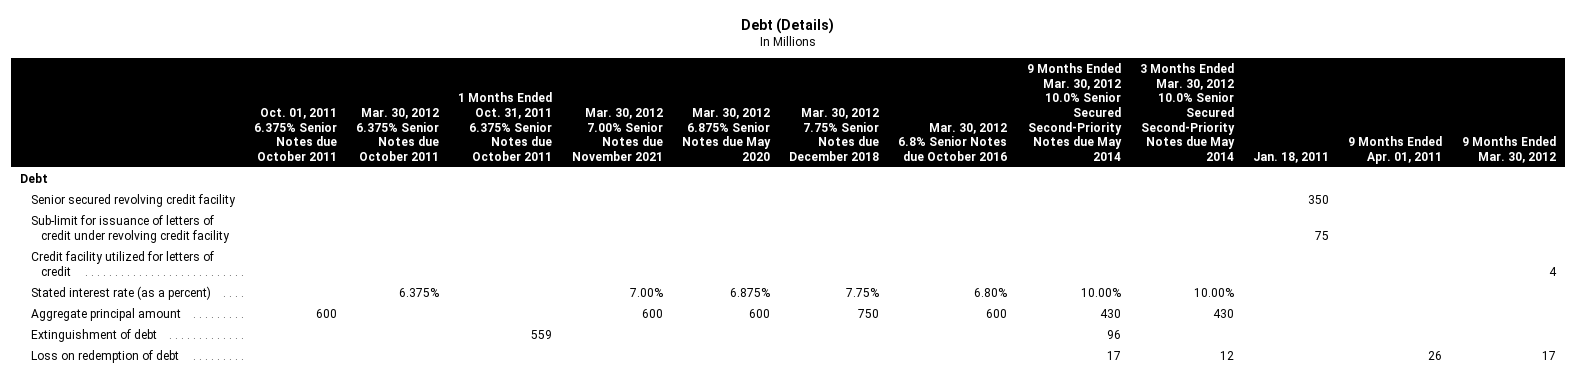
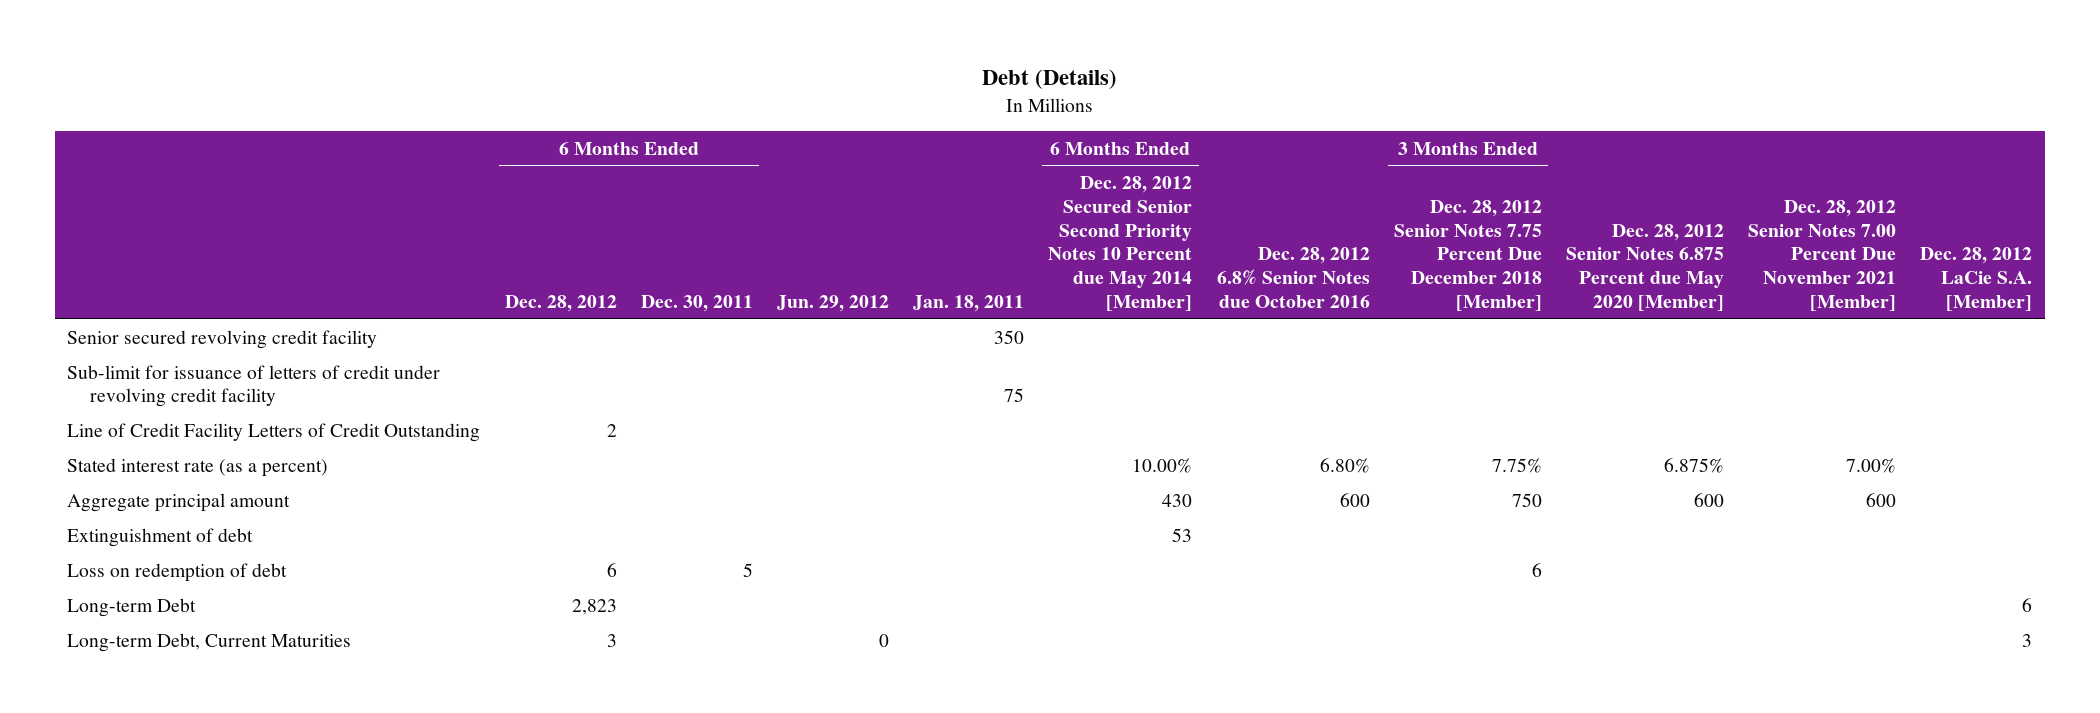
- | Oct. 01, 2011 6.375% Senior Notes due October 2011 | Mar. 30, 2012 6.375% Senior Notes due October 2011 | 1 Months Ended Oct. 31, 2011 6.375% Senior Notes due October 2011 | Mar. 30, 2012 7.00% Senior Notes due November 2021 | Mar. 30, 2012 6.875% Senior Notes due May 2020 | Mar. 30, 2012 7.75% Senior Notes due December 2018 | Mar. 30, 2012 6.8% Senior Notes due October 2016 | 9 Months Ended Mar. 30, 2012 10.0% Senior Secured Second-Priority Notes due May 2014 | 3 Months Ended Mar. 30, 2012 10.0% Senior Secured Second-Priority Notes due May 2014 | Jan. 18, 2011 | 9 Months Ended Apr. 01, 2011 | 9 Months Ended Mar. 30, 2012
+ | 6 Months Ended Dec. 28, 2012 | 6 Months Ended Dec. 30, 2011 | Jun. 29, 2012 | Jan. 18, 2011 | 6 Months Ended Dec. 28, 2012 Secured Senior Second Priority Notes 10 Percent due May 2014 [Member] | Dec. 28, 2012 6.8% Senior Notes due October 2016 | 3 Months Ended Dec. 28, 2012 Senior Notes 7.75 Percent Due December 2018 [Member] | Dec. 28, 2012 Senior Notes 6.875 Percent due May 2020 [Member] | Dec. 28, 2012 Senior Notes 7.00 Percent Due November 2021 [Member] | Dec. 28, 2012 LaCie S.A. [Member]
- Debt
- Credit facility utilized for letters of credit | | | | | | | | | | | | 4
+ Line of Credit Facility Letters of Credit Outstanding | 2 | | | | | | | | |
+ Long-term Debt | 2,823 | | | | | | | | | 6
+ Long-term Debt, Current Maturities | 3 | | 0 | | | | | | | 3

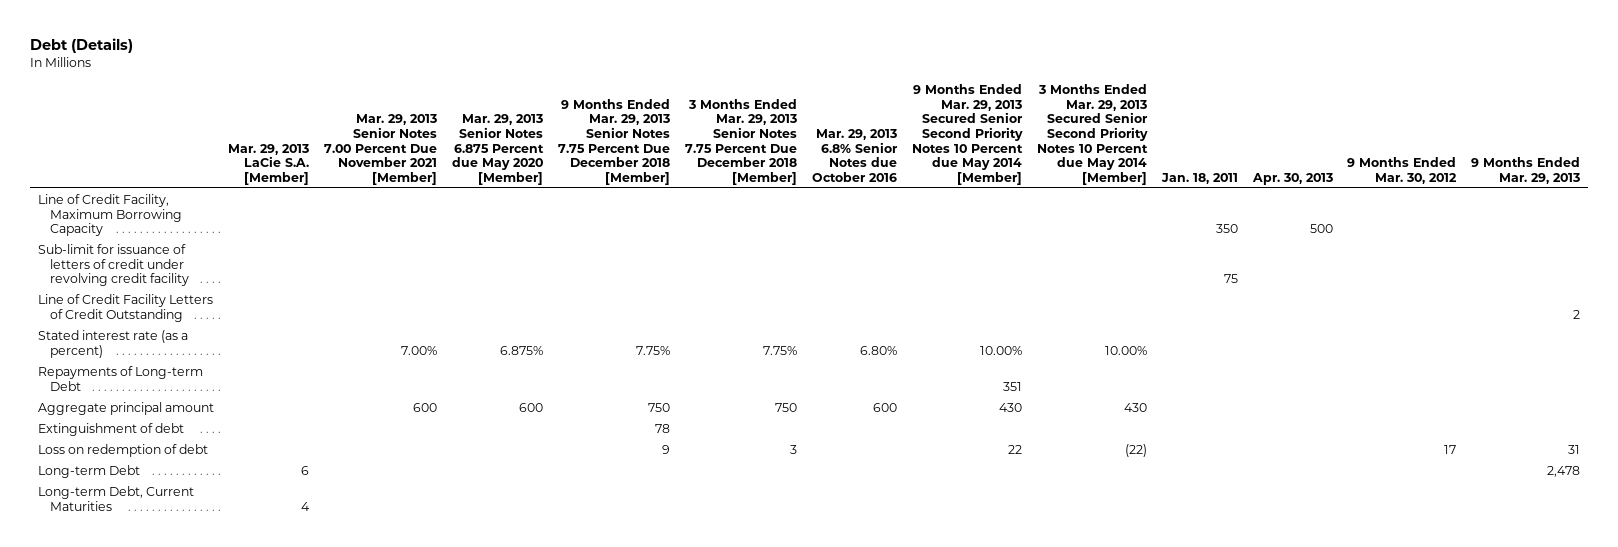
- | 6 Months Ended Dec. 28, 2012 | 6 Months Ended Dec. 30, 2011 | Jun. 29, 2012 | Jan. 18, 2011 | 6 Months Ended Dec. 28, 2012 Secured Senior Second Priority Notes 10 Percent due May 2014 [Member] | Dec. 28, 2012 6.8% Senior Notes due October 2016 | 3 Months Ended Dec. 28, 2012 Senior Notes 7.75 Percent Due December 2018 [Member] | Dec. 28, 2012 Senior Notes 6.875 Percent due May 2020 [Member] | Dec. 28, 2012 Senior Notes 7.00 Percent Due November 2021 [Member] | Dec. 28, 2012 LaCie S.A. [Member]
+ | Mar. 29, 2013 LaCie S.A. [Member] | Mar. 29, 2013 Senior Notes 7.00 Percent Due November 2021 [Member] | Mar. 29, 2013 Senior Notes 6.875 Percent due May 2020 [Member] | 9 Months Ended Mar. 29, 2013 Senior Notes 7.75 Percent Due December 2018 [Member] | 3 Months Ended Mar. 29, 2013 Senior Notes 7.75 Percent Due December 2018 [Member] | Mar. 29, 2013 6.8% Senior Notes due October 2016 | 9 Months Ended Mar. 29, 2013 Secured Senior Second Priority Notes 10 Percent due May 2014 [Member] | 3 Months Ended Mar. 29, 2013 Secured Senior Second Priority Notes 10 Percent due May 2014 [Member] | Jan. 18, 2011 | Apr. 30, 2013 | 9 Months Ended Mar. 30, 2012 | 9 Months Ended Mar. 29, 2013
- Senior secured revolving credit facility | | | | 350 | | | | | |
+ Line of Credit Facility, Maximum Borrowing Capacity | | | | | | | | | 350 | 500 | |
+ Repayments of Long-term Debt | | | | | | | 351 | | | | |

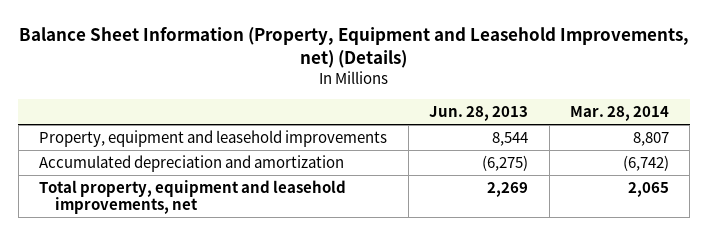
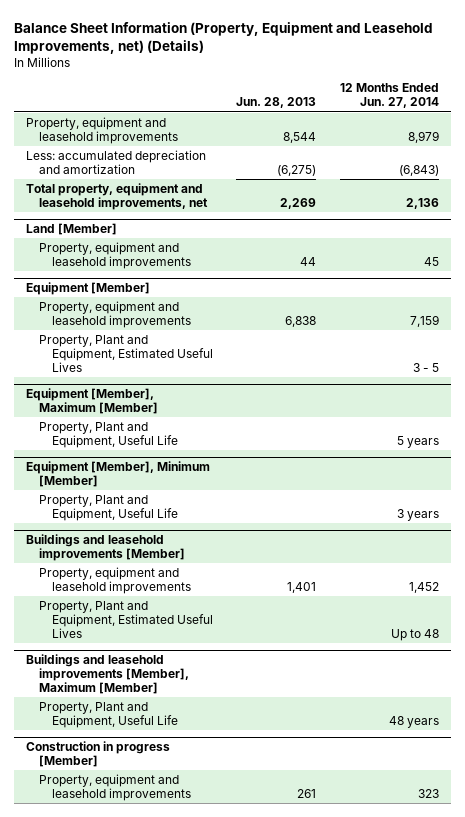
- | Jun. 28, 2013 | Mar. 28, 2014
+ | Jun. 28, 2013 | 12 Months Ended Jun. 27, 2014
- Accumulated depreciation and amortization | (6,275) | (6,742)
+ Less: accumulated depreciation and amortization | (6,275) | (6,843)
+ Land [Member]
+ Property, equipment and leasehold improvements | 44 | 45
+ Equipment [Member]
+ Property, equipment and leasehold improvements | 6,838 | 7,159
+ Property, Plant and Equipment, Estimated Useful Lives | | 3 - 5
+ Equipment [Member], Maximum [Member]
+ Property, Plant and Equipment, Useful Life | | 5 years
+ Equipment [Member], Minimum [Member]
+ Property, Plant and Equipment, Useful Life | | 3 years
+ Buildings and leasehold improvements [Member]
+ Property, equipment and leasehold improvements | 1,401 | 1,452
+ Property, Plant and Equipment, Estimated Useful Lives | | Up to 48
+ Buildings and leasehold improvements [Member], Maximum [Member]
+ Property, Plant and Equipment, Useful Life | | 48 years
+ Construction in progress [Member]
+ Property, equipment and leasehold improvements | 261 | 323

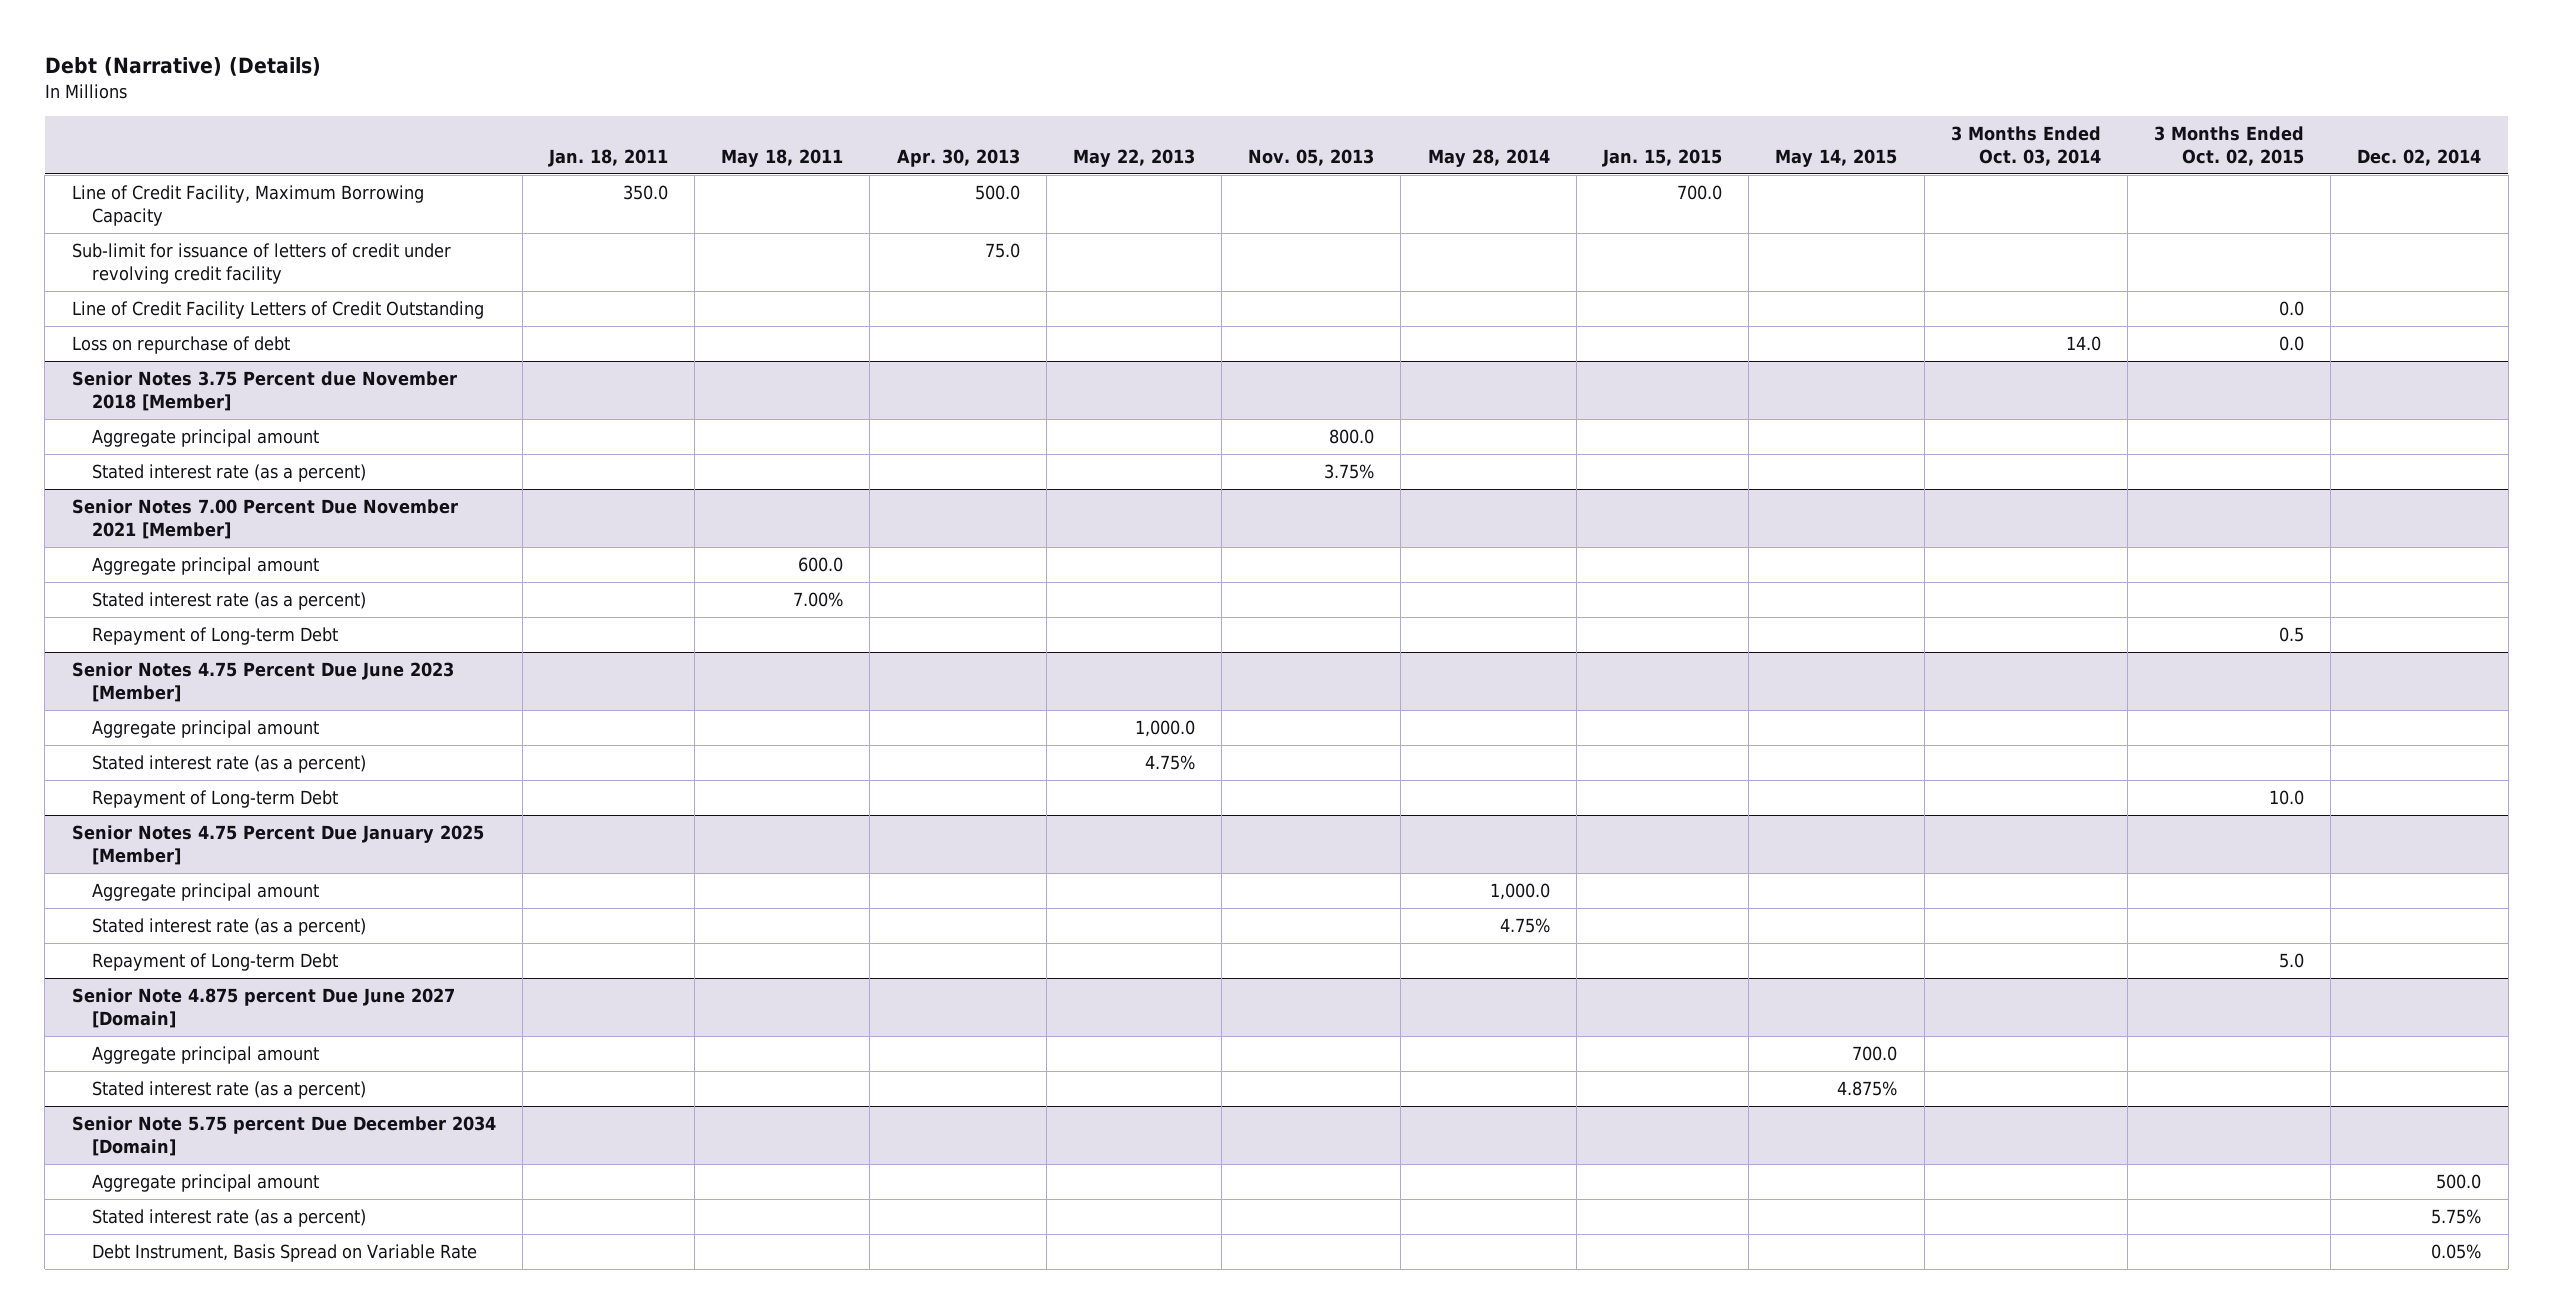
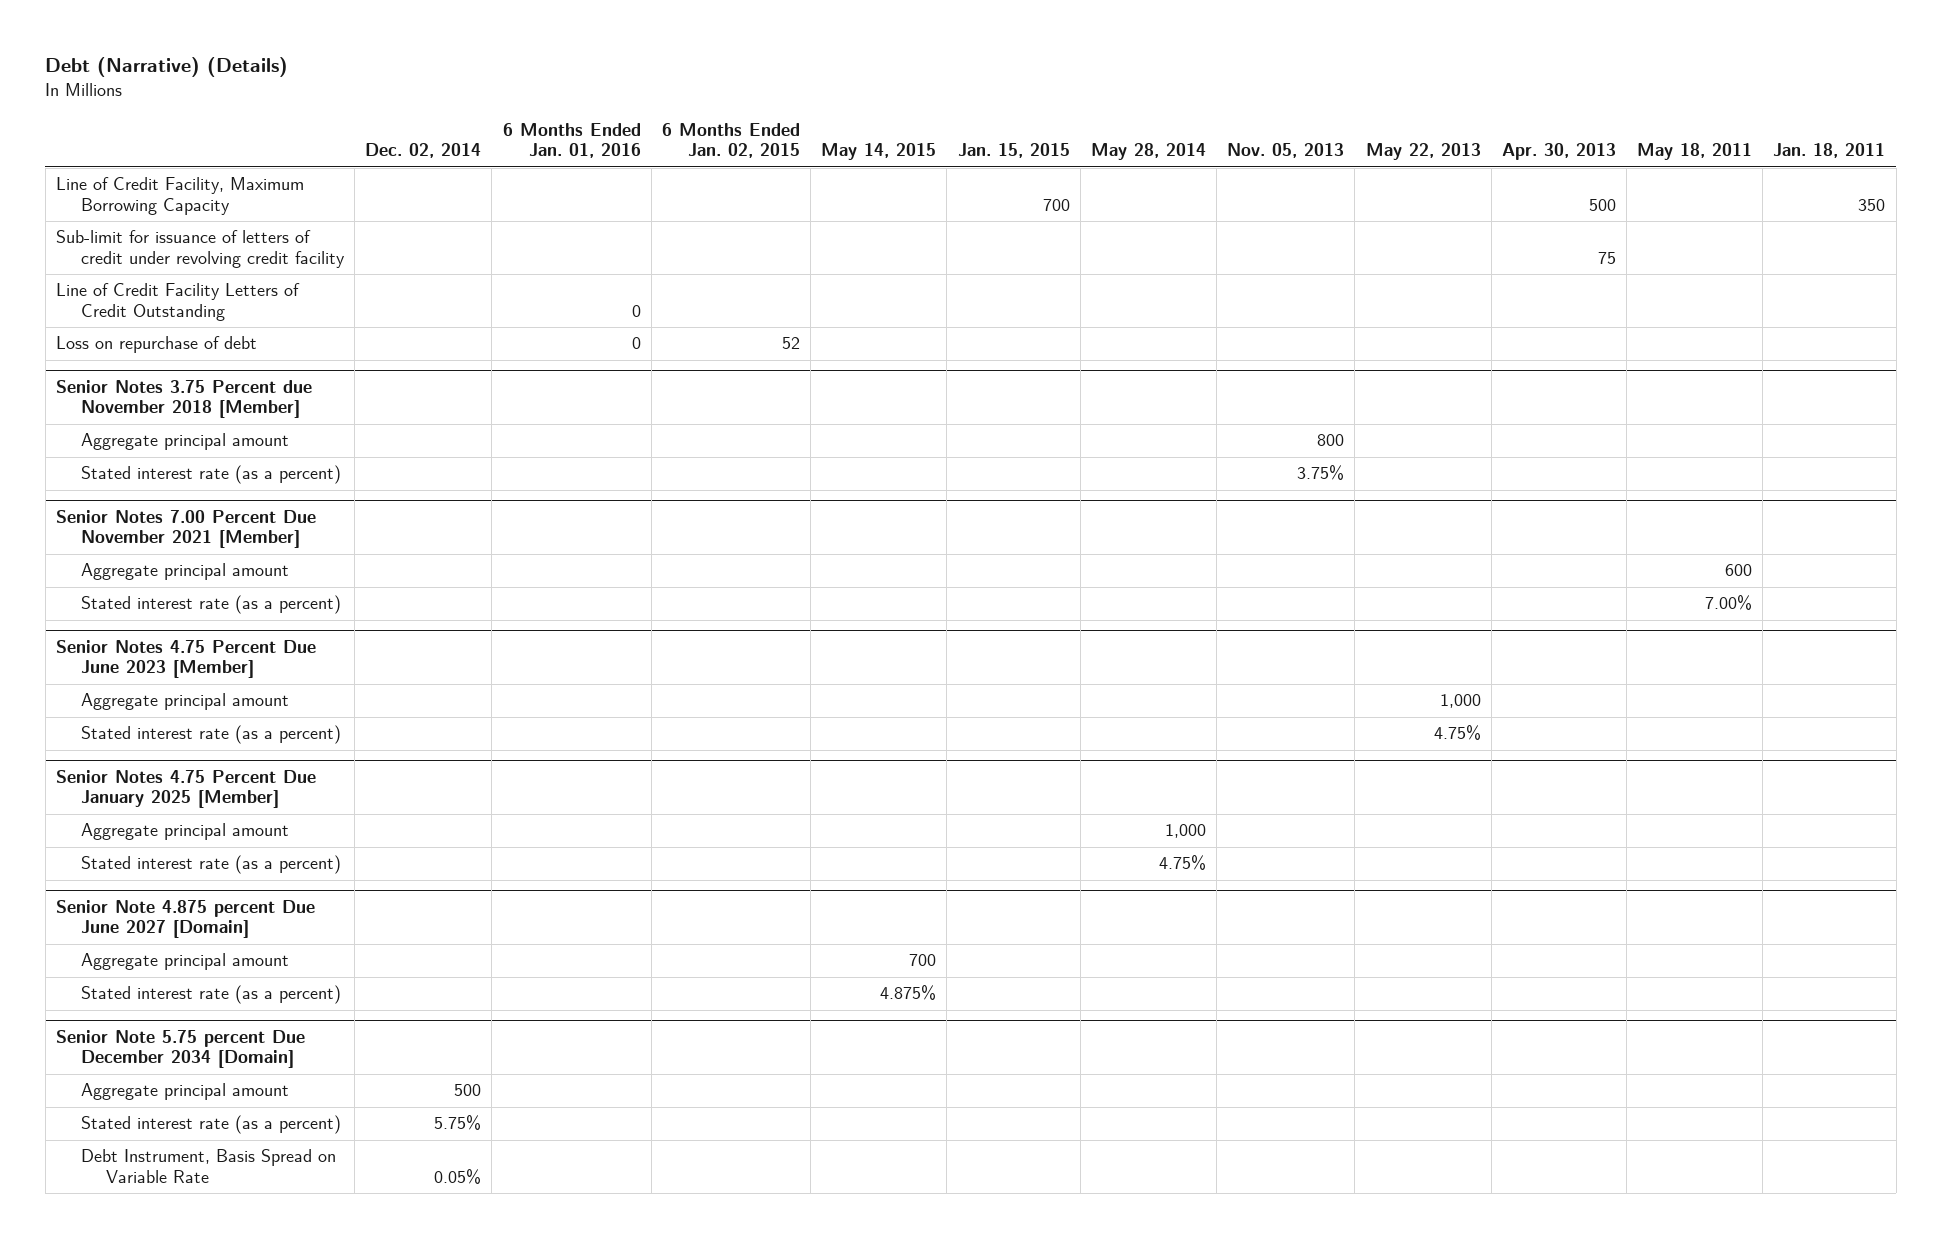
- | Jan. 18, 2011 | May 18, 2011 | Apr. 30, 2013 | May 22, 2013 | Nov. 05, 2013 | May 28, 2014 | Jan. 15, 2015 | May 14, 2015 | 3 Months Ended Oct. 03, 2014 | 3 Months Ended Oct. 02, 2015 | Dec. 02, 2014
+ | Dec. 02, 2014 | 6 Months Ended Jan. 01, 2016 | 6 Months Ended Jan. 02, 2015 | May 14, 2015 | Jan. 15, 2015 | May 28, 2014 | Nov. 05, 2013 | May 22, 2013 | Apr. 30, 2013 | May 18, 2011 | Jan. 18, 2011
- Line of Credit Facility, Maximum Borrowing Capacity | 350.0 | | 500.0 | | | | 700.0 | | | |
- Sub-limit for issuance of letters of credit under revolving credit facility | | | 75.0 | | | | | | | |
+ Line of Credit Facility, Maximum Borrowing Capacity | | | | | 700 | | | | 500 | | 350
+ Sub-limit for issuance of letters of credit under revolving credit facility | | | | | | | | | 75 | |
@ Senior Notes 3.75 Percent due November 2018 [Member]
- Aggregate principal amount | | | | | 800.0 | | | | | |
+ Aggregate principal amount | | | | | | | 800 | | | |
@ Senior Notes 7.00 Percent Due November 2021 [Member]
- Aggregate principal amount | | 600.0 | | | | | | | | |
+ Aggregate principal amount | | | | | | | | | | 600 |
- Repayment of Long-term Debt | | | | | | | | | | 0.5 |
@ Senior Notes 4.75 Percent Due June 2023 [Member]
- Aggregate principal amount | | | | 1,000.0 | | | | | | |
+ Aggregate principal amount | | | | | | | | 1,000 | | |
- Repayment of Long-term Debt | | | | | | | | | | 10.0 |
@ Senior Notes 4.75 Percent Due January 2025 [Member]
- Aggregate principal amount | | | | | | 1,000.0 | | | | |
+ Aggregate principal amount | | | | | | 1,000 | | | | |
- Repayment of Long-term Debt | | | | | | | | | | 5.0 |
@ Senior Note 4.875 percent Due June 2027 [Domain]
- Aggregate principal amount | | | | | | | | 700.0 | | |
+ Aggregate principal amount | | | | 700 | | | | | | |
@ Senior Note 5.75 percent Due December 2034 [Domain]
- Aggregate principal amount | | | | | | | | | | | 500.0
+ Aggregate principal amount | 500 | | | | | | | | | |

